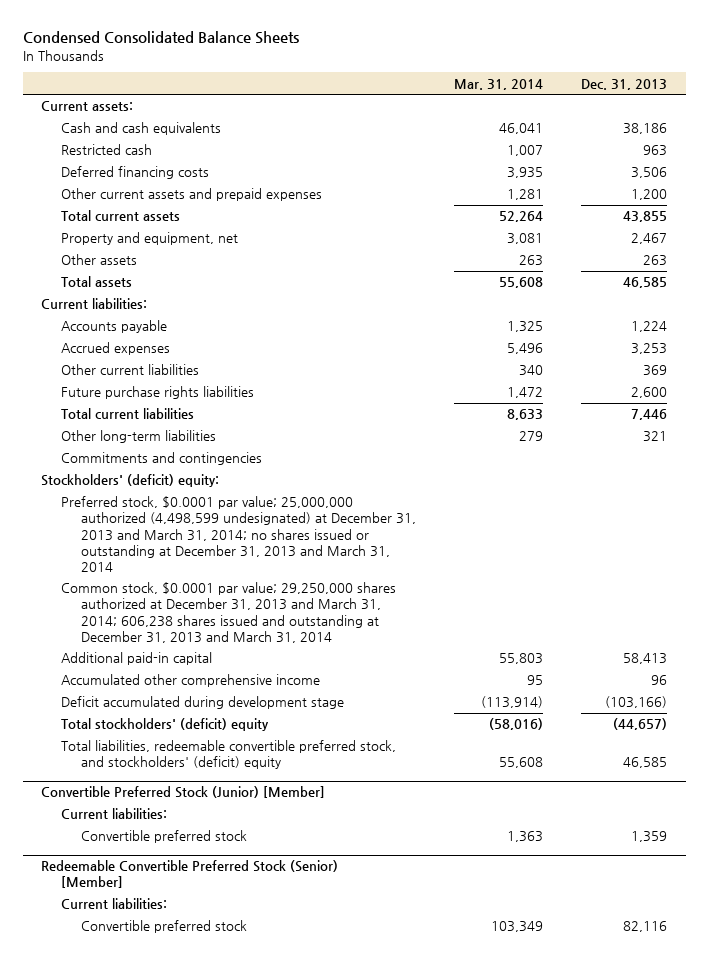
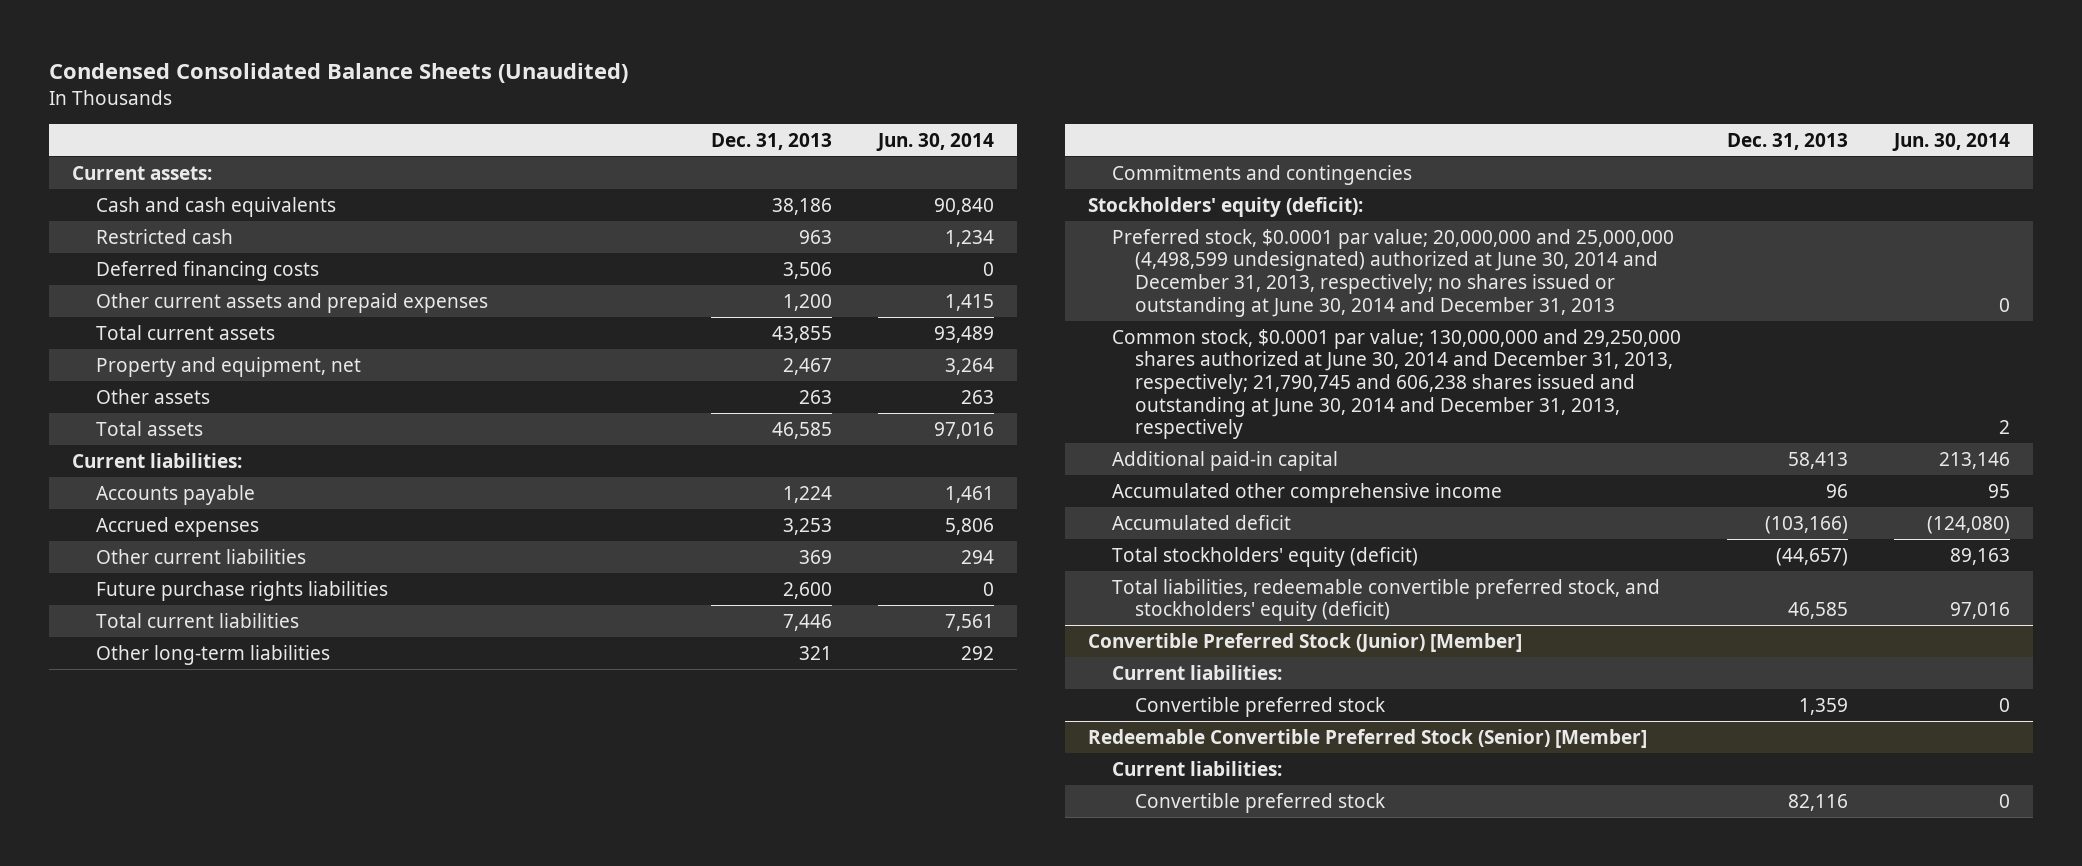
- Condensed Consolidated Balance Sheets
+ Condensed Consolidated Balance Sheets (Unaudited)
- | Mar. 31, 2014 | Dec. 31, 2013
+ | Dec. 31, 2013 | Jun. 30, 2014
- Stockholders' (deficit) equity:
- Preferred stock, $0.0001 par value; 25,000,000 authorized (4,498,599 undesignated) at December 31, 2013 and March 31, 2014; no shares issued or outstanding at December 31, 2013 and March 31, 2014
- Common stock, $0.0001 par value; 29,250,000 shares authorized at December 31, 2013 and March 31, 2014; 606,238 shares issued and outstanding at December 31, 2013 and March 31, 2014
+ Stockholders' equity (deficit):
+ Preferred stock, $0.0001 par value; 20,000,000 and 25,000,000 (4,498,599 undesignated) authorized at June 30, 2014 and December 31, 2013, respectively; no shares issued or outstanding at June 30, 2014 and December 31, 2013 | | 0
+ Common stock, $0.0001 par value; 130,000,000 and 29,250,000 shares authorized at June 30, 2014 and December 31, 2013, respectively; 21,790,745 and 606,238 shares issued and outstanding at June 30, 2014 and December 31, 2013, respectively | | 2
- Deficit accumulated during development stage | (113,914) | (103,166)
- Total stockholders' (deficit) equity | (58,016) | (44,657)
- Total liabilities, redeemable convertible preferred stock, and stockholders' (deficit) equity | 55,608 | 46,585
+ Accumulated deficit | (103,166) | (124,080)
+ Total stockholders' equity (deficit) | (44,657) | 89,163
+ Total liabilities, redeemable convertible preferred stock, and stockholders' equity (deficit) | 46,585 | 97,016

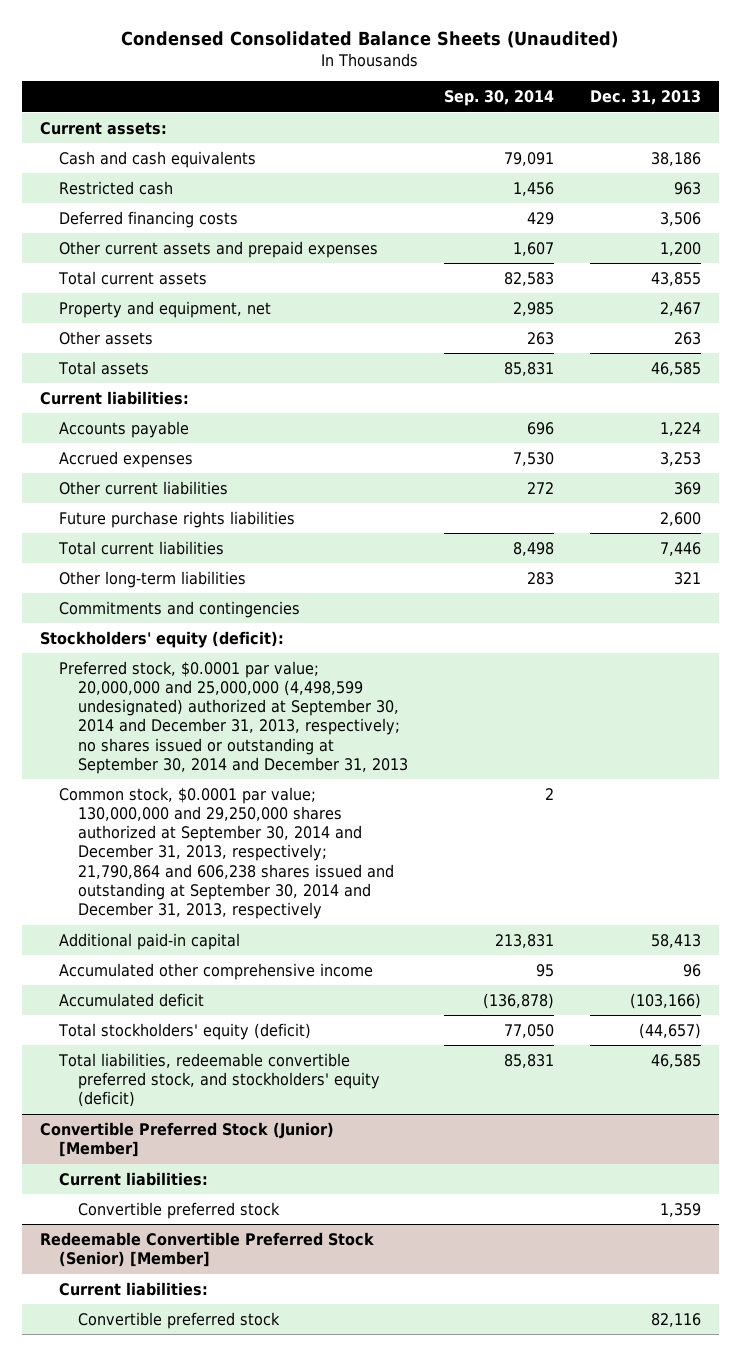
- | Dec. 31, 2013 | Jun. 30, 2014
+ | Sep. 30, 2014 | Dec. 31, 2013
- Preferred stock, $0.0001 par value; 20,000,000 and 25,000,000 (4,498,599 undesignated) authorized at June 30, 2014 and December 31, 2013, respectively; no shares issued or outstanding at June 30, 2014 and December 31, 2013 | | 0
- Common stock, $0.0001 par value; 130,000,000 and 29,250,000 shares authorized at June 30, 2014 and December 31, 2013, respectively; 21,790,745 and 606,238 shares issued and outstanding at June 30, 2014 and December 31, 2013, respectively | | 2
+ Preferred stock, $0.0001 par value; 20,000,000 and 25,000,000 (4,498,599 undesignated) authorized at September 30, 2014 and December 31, 2013, respectively; no shares issued or outstanding at September 30, 2014 and December 31, 2013
+ Common stock, $0.0001 par value; 130,000,000 and 29,250,000 shares authorized at September 30, 2014 and December 31, 2013, respectively; 21,790,864 and 606,238 shares issued and outstanding at September 30, 2014 and December 31, 2013, respectively | 2 |

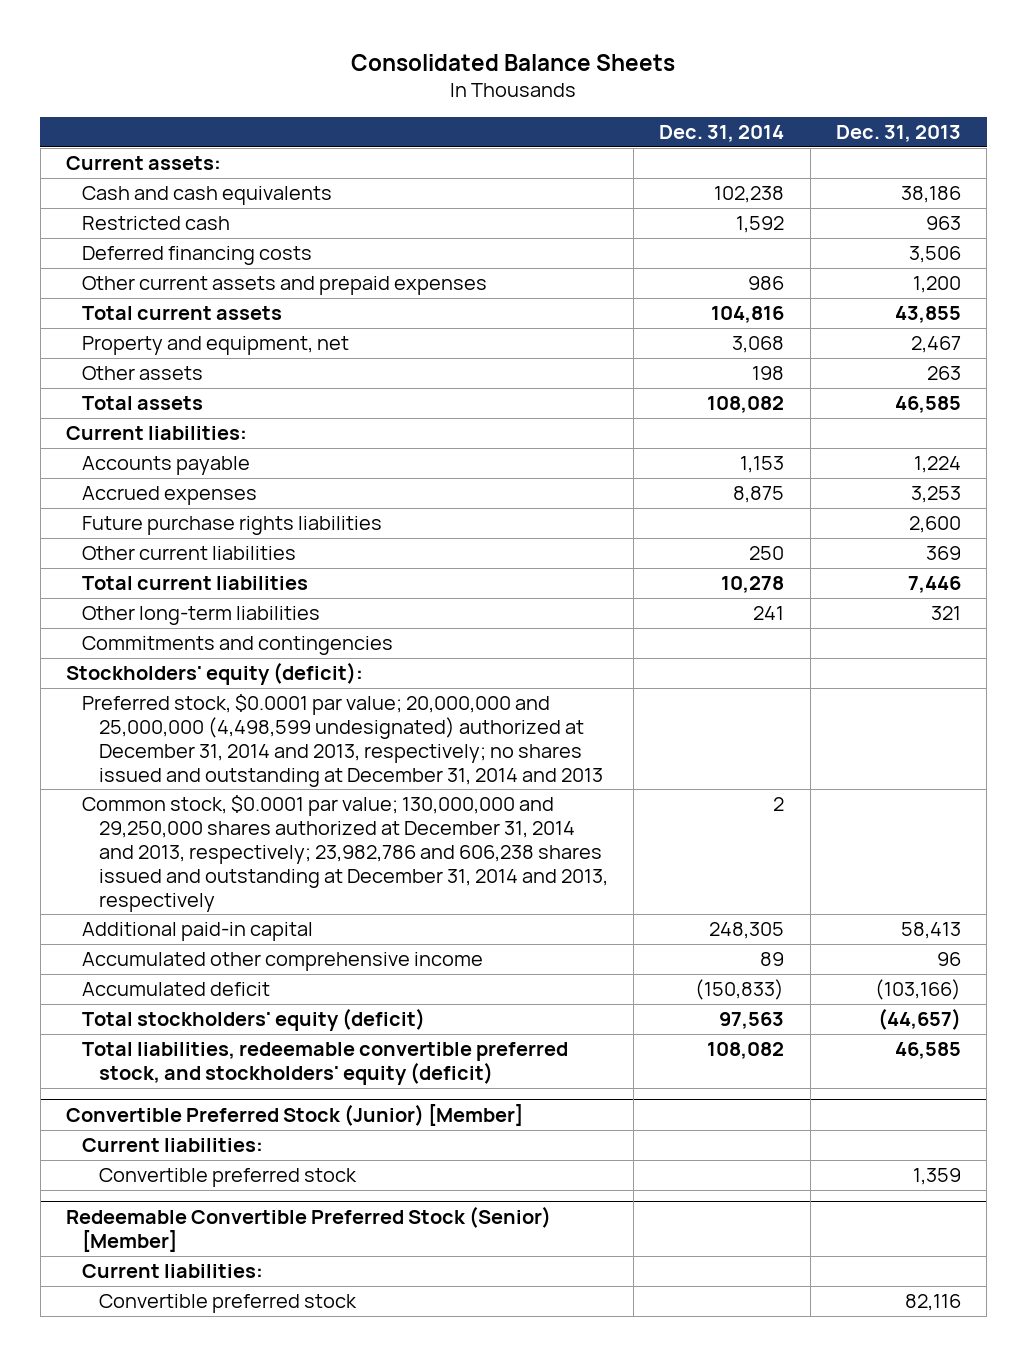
- Condensed Consolidated Balance Sheets (Unaudited)
+ Consolidated Balance Sheets
- | Sep. 30, 2014 | Dec. 31, 2013
+ | Dec. 31, 2014 | Dec. 31, 2013
moved down: Other current liabilities | 250 | 369
- Preferred stock, $0.0001 par value; 20,000,000 and 25,000,000 (4,498,599 undesignated) authorized at September 30, 2014 and December 31, 2013, respectively; no shares issued or outstanding at September 30, 2014 and December 31, 2013
- Common stock, $0.0001 par value; 130,000,000 and 29,250,000 shares authorized at September 30, 2014 and December 31, 2013, respectively; 21,790,864 and 606,238 shares issued and outstanding at September 30, 2014 and December 31, 2013, respectively | 2 |
+ Preferred stock, $0.0001 par value; 20,000,000 and 25,000,000 (4,498,599 undesignated) authorized at December 31, 2014 and 2013, respectively; no shares issued and outstanding at December 31, 2014 and 2013
+ Common stock, $0.0001 par value; 130,000,000 and 29,250,000 shares authorized at December 31, 2014 and 2013, respectively; 23,982,786 and 606,238 shares issued and outstanding at December 31, 2014 and 2013, respectively | 2 |

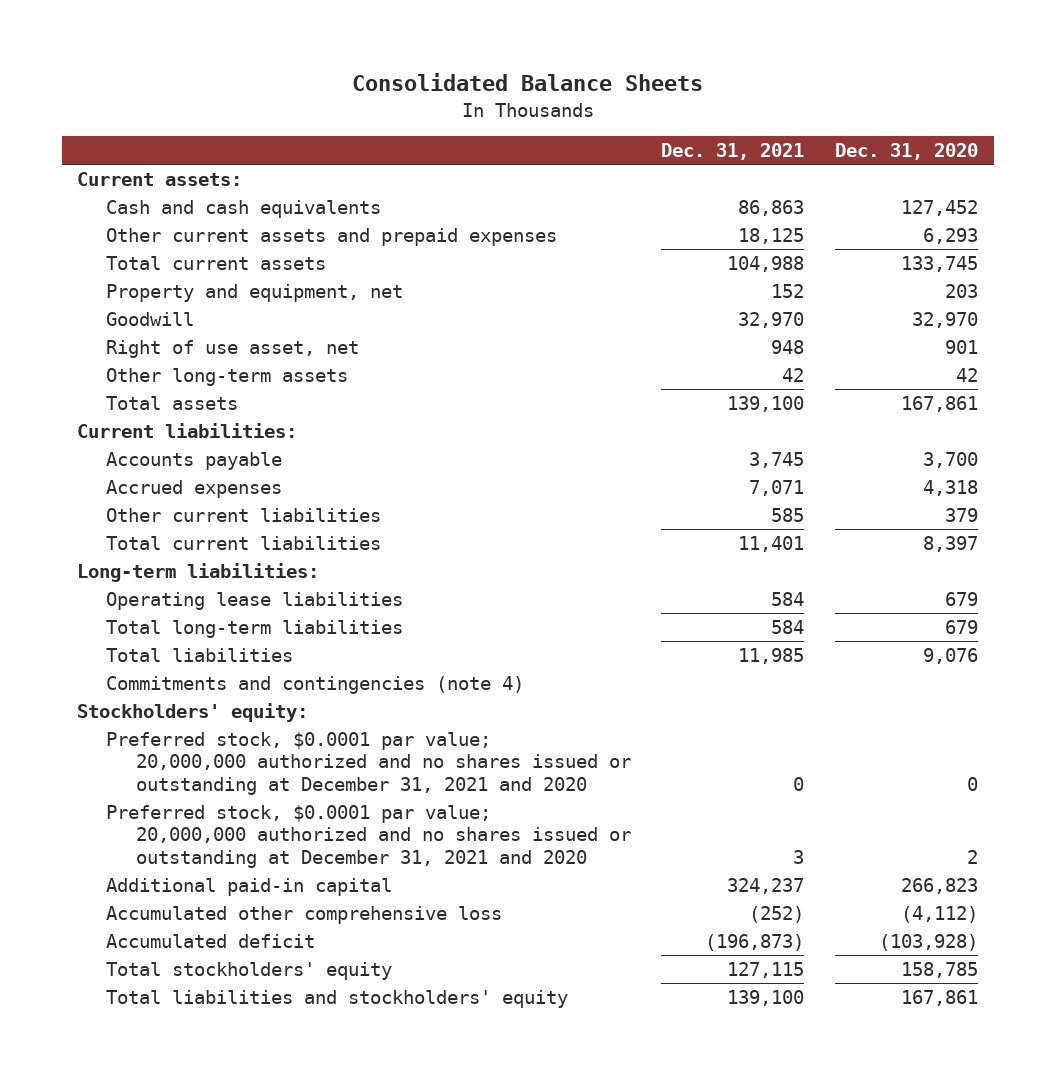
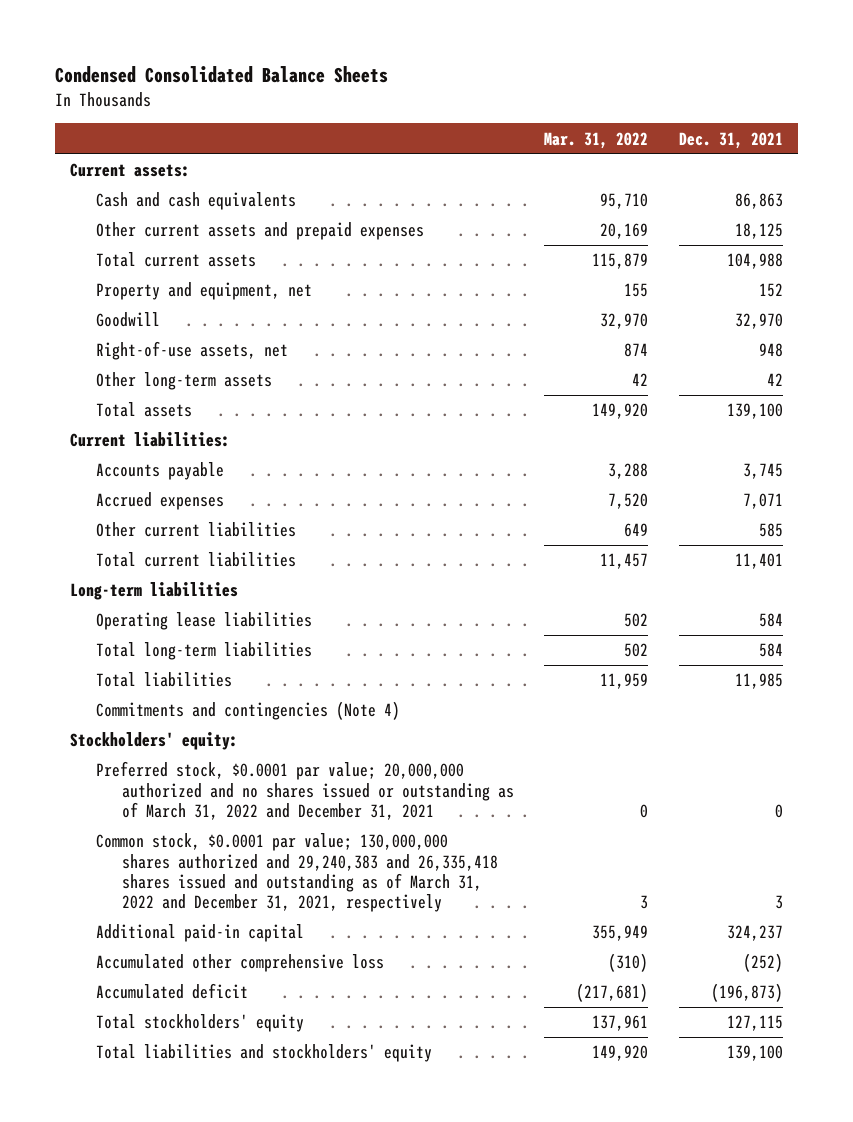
- Consolidated Balance Sheets
+ Condensed Consolidated Balance Sheets
- | Dec. 31, 2021 | Dec. 31, 2020
+ | Mar. 31, 2022 | Dec. 31, 2021
- Right of use asset, net | 948 | 901
+ Right-of-use assets, net | 874 | 948
- Long-term liabilities:
+ Long-term liabilities
- Commitments and contingencies (note 4)
+ Commitments and contingencies (Note 4)
- Preferred stock, $0.0001 par value; 20,000,000 authorized and no shares issued or outstanding at December 31, 2021 and 2020 | 0 | 0
- Preferred stock, $0.0001 par value; 20,000,000 authorized and no shares issued or outstanding at December 31, 2021 and 2020 | 3 | 2
+ Preferred stock, $0.0001 par value; 20,000,000 authorized and no shares issued or outstanding as of March 31, 2022 and December 31, 2021 | 0 | 0
+ Common stock, $0.0001 par value; 130,000,000 shares authorized and 29,240,383 and 26,335,418 shares issued and outstanding as of March 31, 2022 and December 31, 2021, respectively | 3 | 3

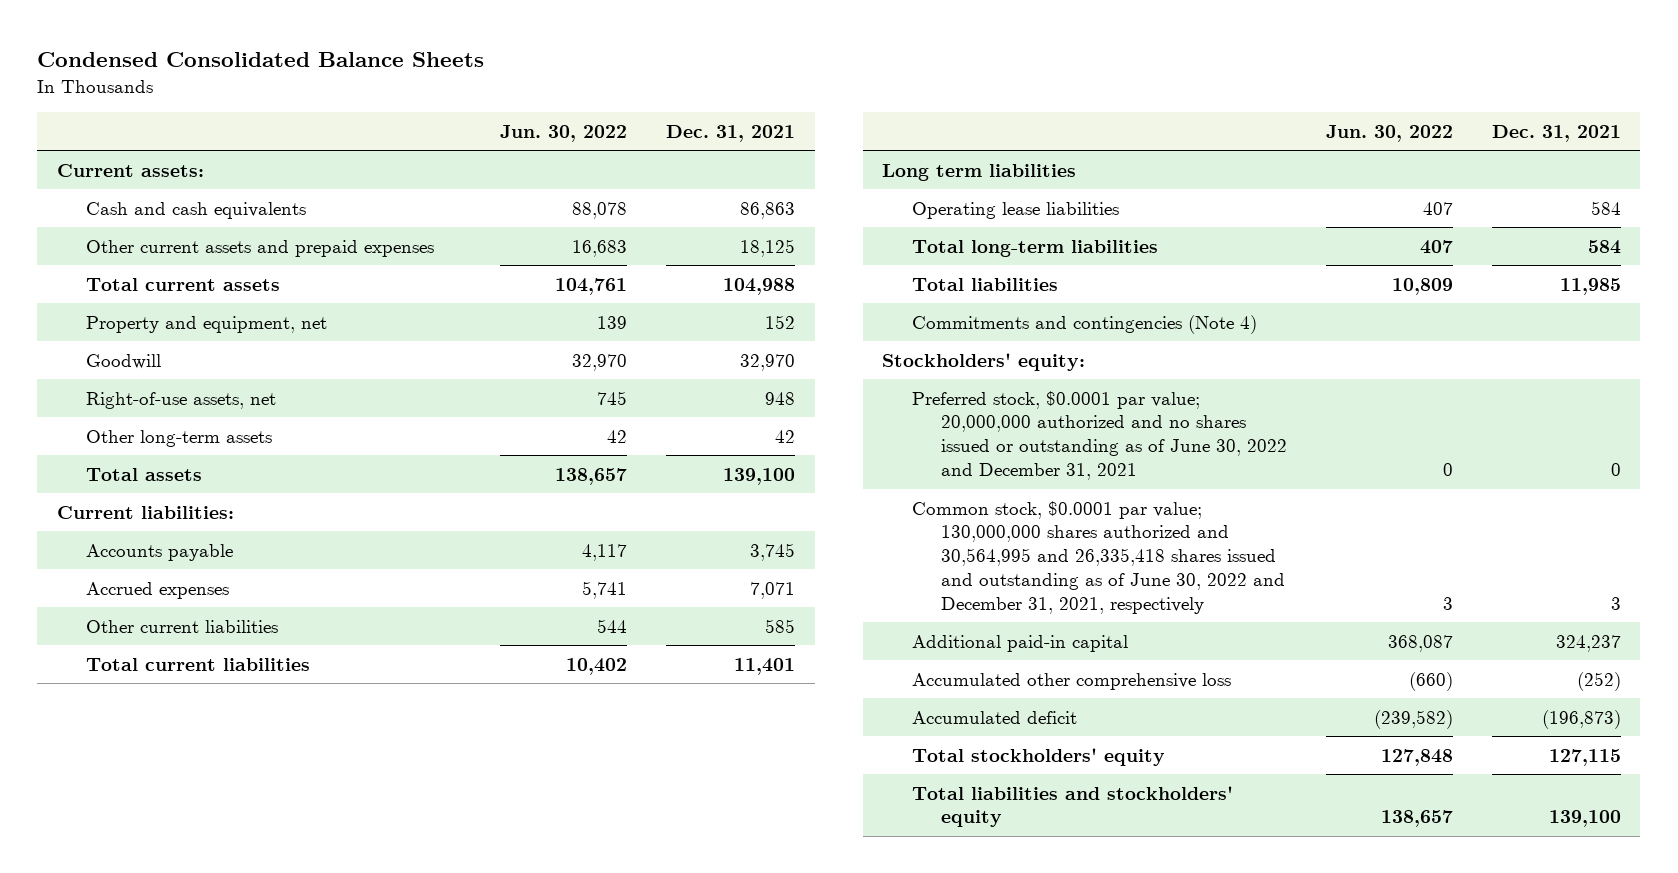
- | Mar. 31, 2022 | Dec. 31, 2021
+ | Jun. 30, 2022 | Dec. 31, 2021
- Long-term liabilities
+ Long term liabilities
- Preferred stock, $0.0001 par value; 20,000,000 authorized and no shares issued or outstanding as of March 31, 2022 and December 31, 2021 | 0 | 0
- Common stock, $0.0001 par value; 130,000,000 shares authorized and 29,240,383 and 26,335,418 shares issued and outstanding as of March 31, 2022 and December 31, 2021, respectively | 3 | 3
+ Preferred stock, $0.0001 par value; 20,000,000 authorized and no shares issued or outstanding as of June 30, 2022 and December 31, 2021 | 0 | 0
+ Common stock, $0.0001 par value; 130,000,000 shares authorized and 30,564,995 and 26,335,418 shares issued and outstanding as of June 30, 2022 and December 31, 2021, respectively | 3 | 3

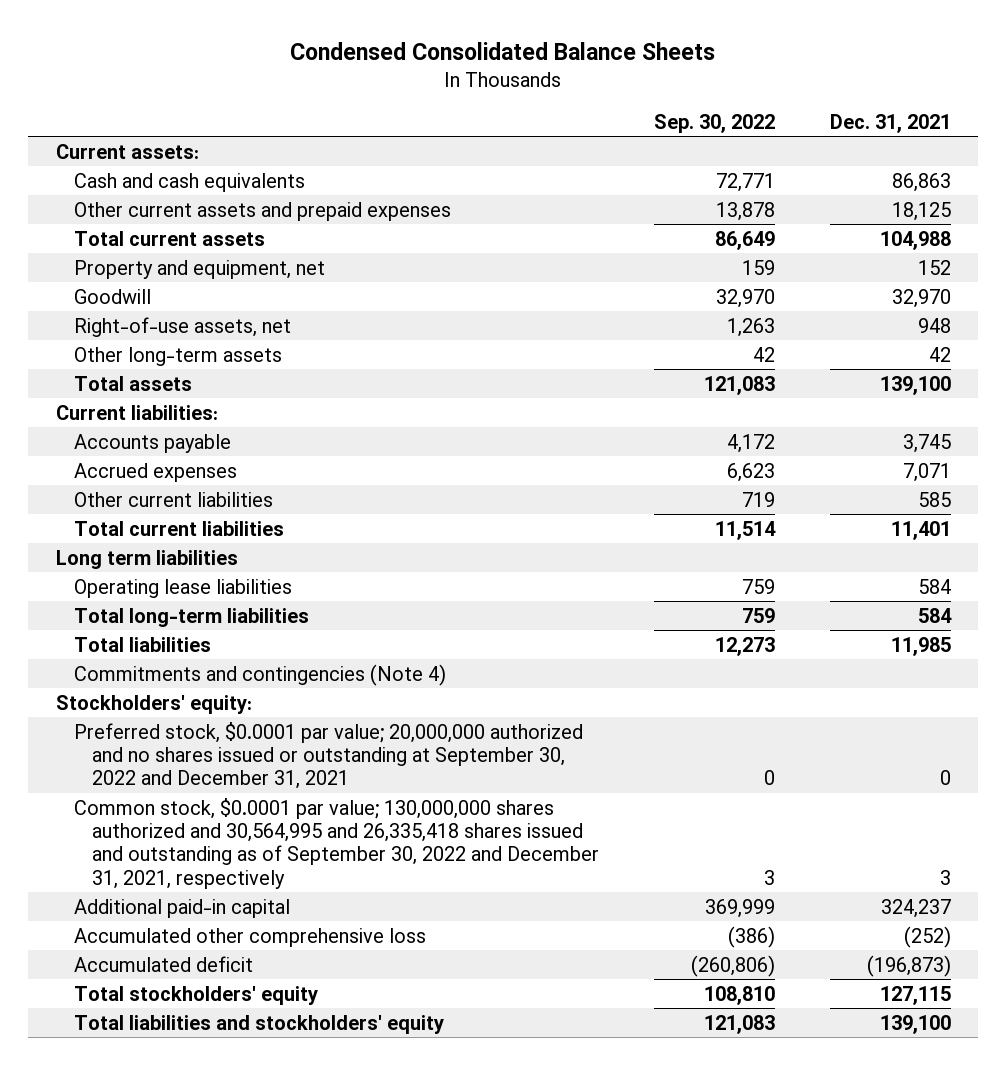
- | Jun. 30, 2022 | Dec. 31, 2021
+ | Sep. 30, 2022 | Dec. 31, 2021
- Preferred stock, $0.0001 par value; 20,000,000 authorized and no shares issued or outstanding as of June 30, 2022 and December 31, 2021 | 0 | 0
- Common stock, $0.0001 par value; 130,000,000 shares authorized and 30,564,995 and 26,335,418 shares issued and outstanding as of June 30, 2022 and December 31, 2021, respectively | 3 | 3
+ Preferred stock, $0.0001 par value; 20,000,000 authorized and no shares issued or outstanding at September 30, 2022 and December 31, 2021 | 0 | 0
+ Common stock, $0.0001 par value; 130,000,000 shares authorized and 30,564,995 and 26,335,418 shares issued and outstanding as of September 30, 2022 and December 31, 2021, respectively | 3 | 3

